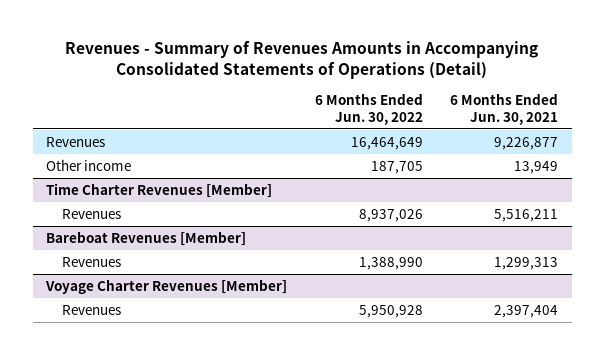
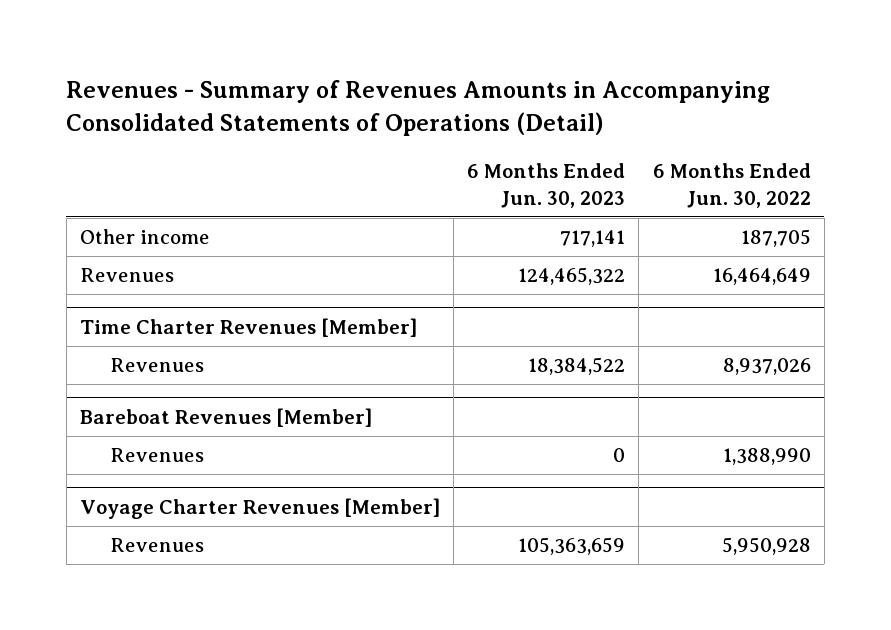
- | 6 Months Ended Jun. 30, 2022 | 6 Months Ended Jun. 30, 2021
+ | 6 Months Ended Jun. 30, 2023 | 6 Months Ended Jun. 30, 2022
moved down: Revenues | 124,465,322 | 16,464,649

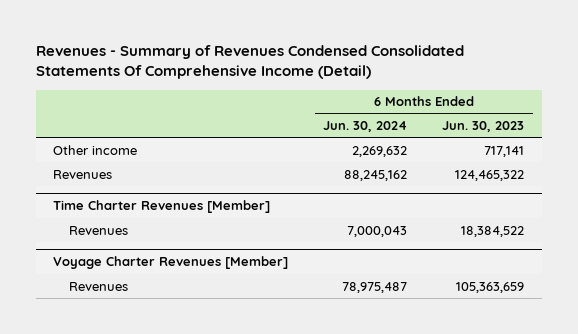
- Revenues - Summary of Revenues Amounts in Accompanying Consolidated Statements of Operations (Detail)
+ Revenues - Summary of Revenues Condensed Consolidated Statements Of Comprehensive Income (Detail)
- | 6 Months Ended Jun. 30, 2023 | 6 Months Ended Jun. 30, 2022
+ | 6 Months Ended Jun. 30, 2024 | 6 Months Ended Jun. 30, 2023
- Bareboat Revenues [Member]
- Revenues | 0 | 1,388,990

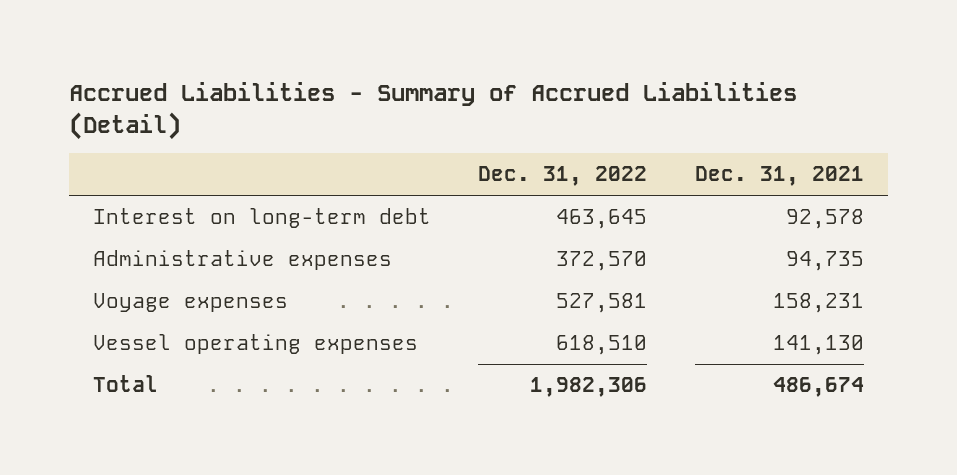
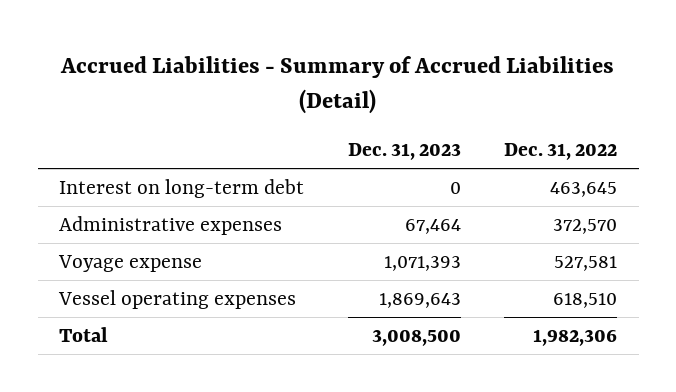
- | Dec. 31, 2022 | Dec. 31, 2021
+ | Dec. 31, 2023 | Dec. 31, 2022
- Voyage expenses | 527,581 | 158,231
+ Voyage expense | 1,071,393 | 527,581

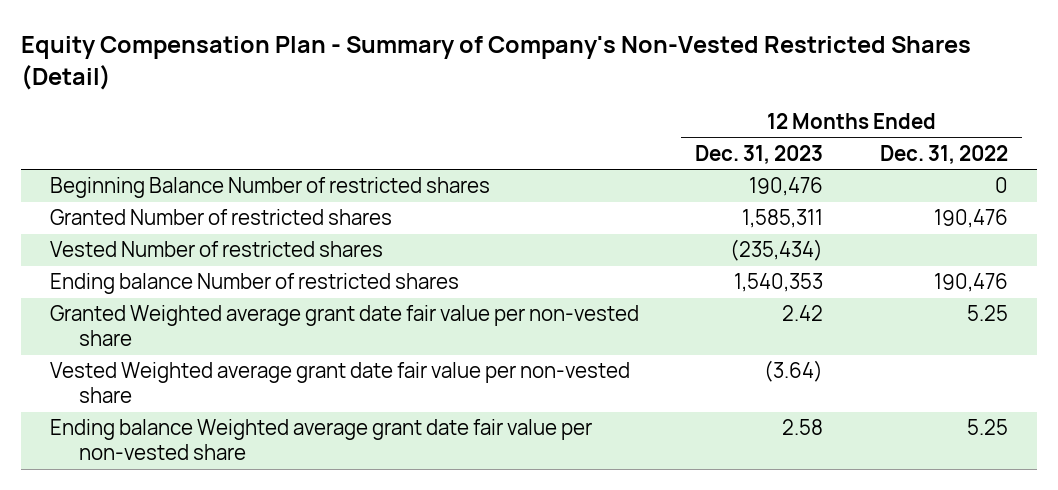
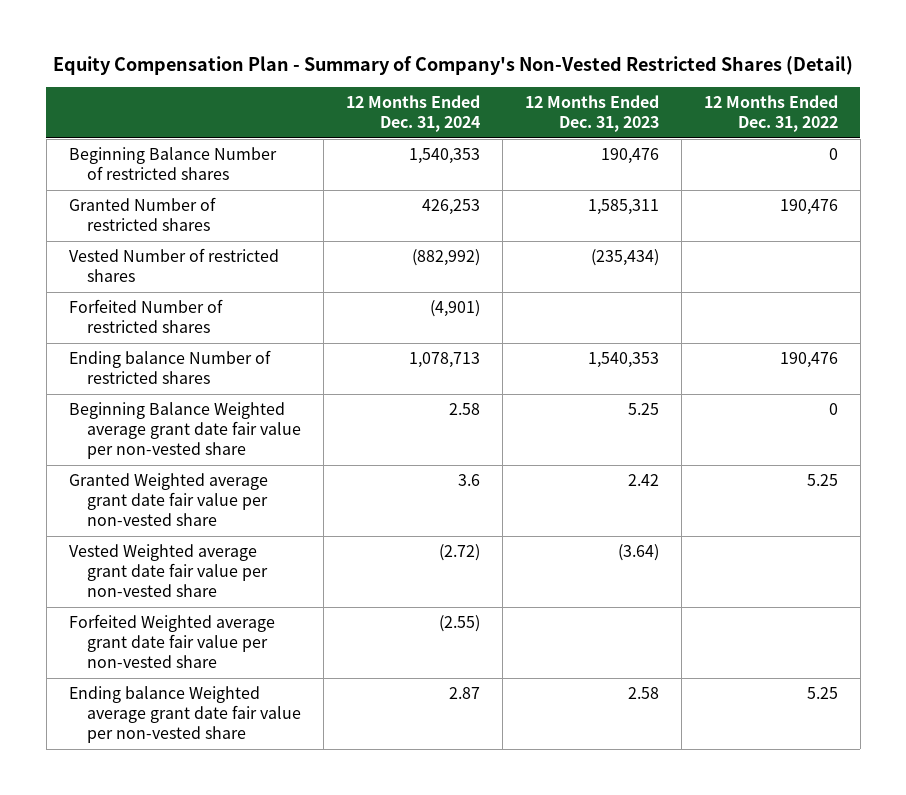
- | 12 Months Ended Dec. 31, 2023 | 12 Months Ended Dec. 31, 2022
+ | 12 Months Ended Dec. 31, 2024 | 12 Months Ended Dec. 31, 2023 | 12 Months Ended Dec. 31, 2022
+ Forfeited Number of restricted shares | (4,901) | |
+ Beginning Balance Weighted average grant date fair value per non-vested share | 2.58 | 5.25 | 0
+ Forfeited Weighted average grant date fair value per non-vested share | (2.55) | |

